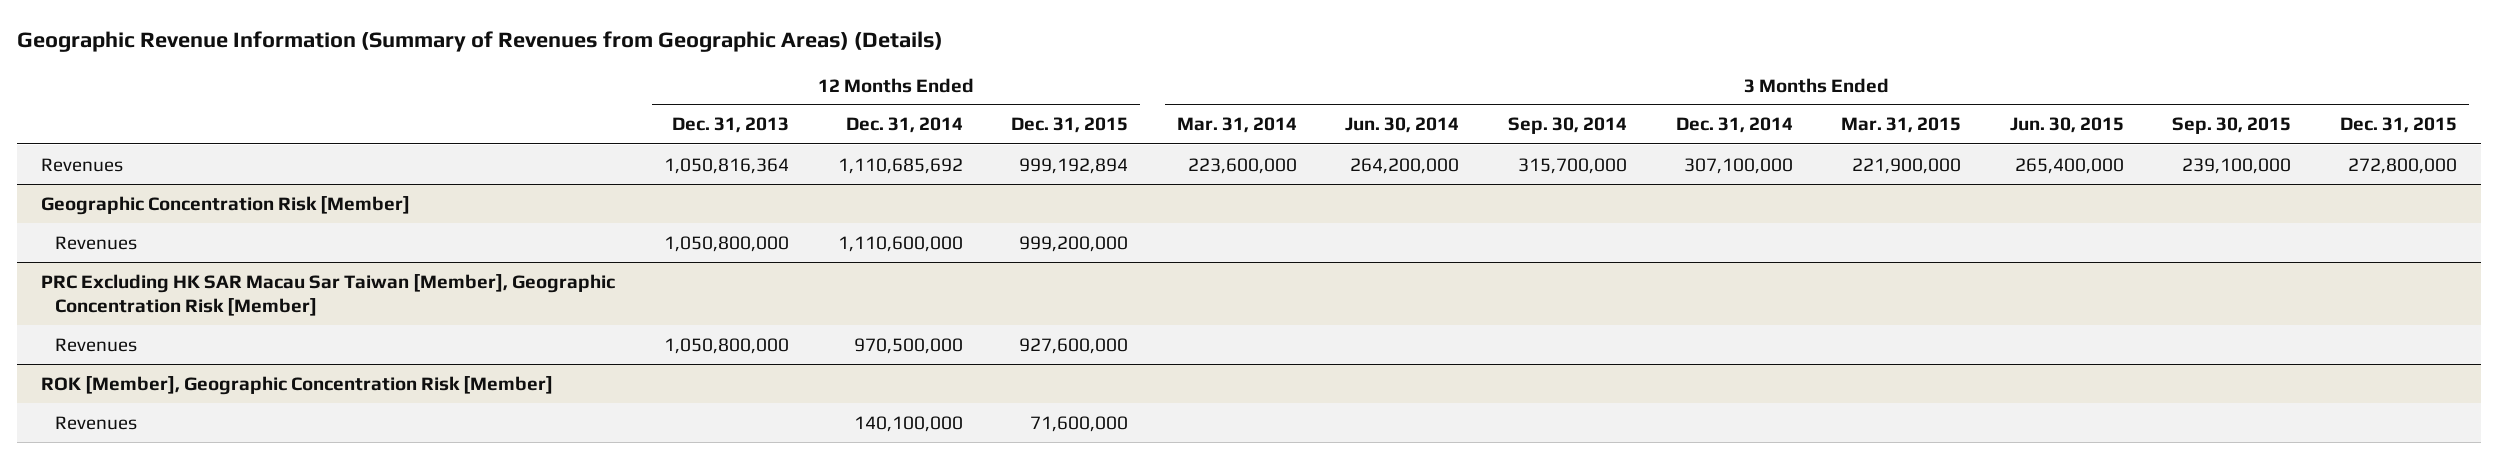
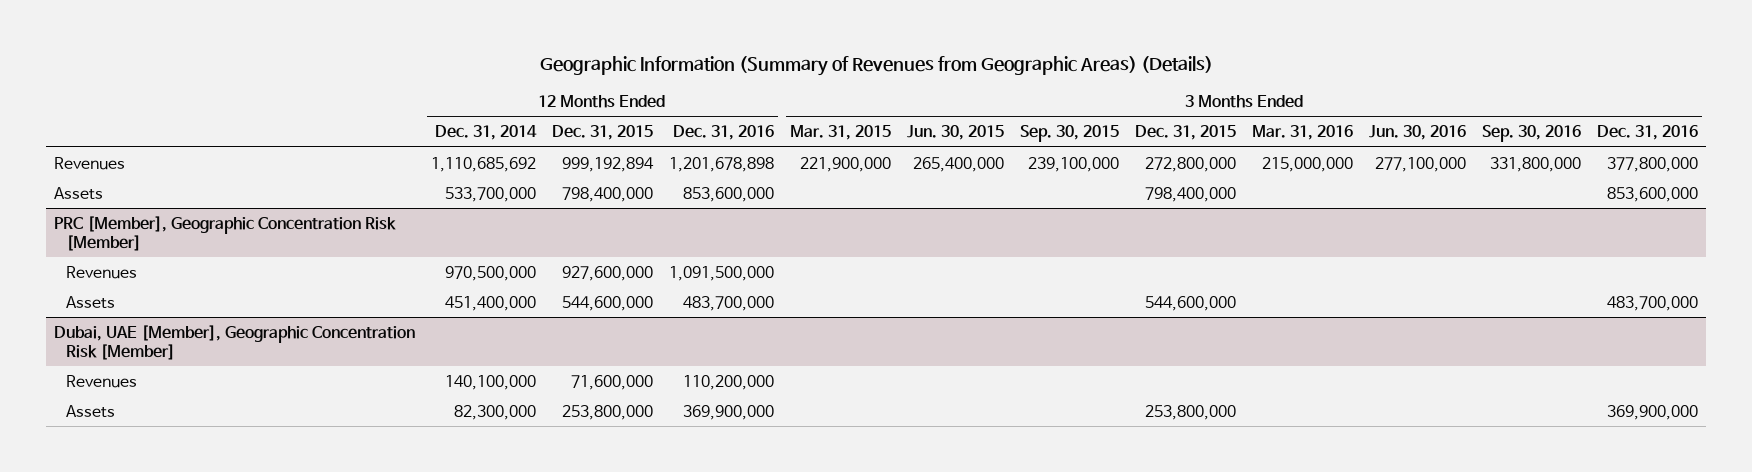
- Geographic Revenue Information (Summary of Revenues from Geographic Areas) (Details)
+ Geographic Information (Summary of Revenues from Geographic Areas) (Details)
- | 12 Months Ended Dec. 31, 2013 | 12 Months Ended Dec. 31, 2014 | 12 Months Ended Dec. 31, 2015 | 3 Months Ended Mar. 31, 2014 | 3 Months Ended Jun. 30, 2014 | 3 Months Ended Sep. 30, 2014 | 3 Months Ended Dec. 31, 2014 | 3 Months Ended Mar. 31, 2015 | 3 Months Ended Jun. 30, 2015 | 3 Months Ended Sep. 30, 2015 | 3 Months Ended Dec. 31, 2015
+ | 12 Months Ended Dec. 31, 2014 | 12 Months Ended Dec. 31, 2015 | 12 Months Ended Dec. 31, 2016 | 3 Months Ended Mar. 31, 2015 | 3 Months Ended Jun. 30, 2015 | 3 Months Ended Sep. 30, 2015 | 3 Months Ended Dec. 31, 2015 | 3 Months Ended Mar. 31, 2016 | 3 Months Ended Jun. 30, 2016 | 3 Months Ended Sep. 30, 2016 | 3 Months Ended Dec. 31, 2016
- Geographic Concentration Risk [Member]
- Revenues | 1,050,800,000 | 1,110,600,000 | 999,200,000 | | | | | | | |
- PRC Excluding HK SAR Macau Sar Taiwan [Member], Geographic Concentration Risk [Member]
+ Assets | 533,700,000 | 798,400,000 | 853,600,000 | | | | 798,400,000 | | | | 853,600,000
+ PRC [Member], Geographic Concentration Risk [Member]
- ROK [Member], Geographic Concentration Risk [Member]
+ Assets | 451,400,000 | 544,600,000 | 483,700,000 | | | | 544,600,000 | | | | 483,700,000
+ Dubai, UAE [Member], Geographic Concentration Risk [Member]
+ Assets | 82,300,000 | 253,800,000 | 369,900,000 | | | | 253,800,000 | | | | 369,900,000

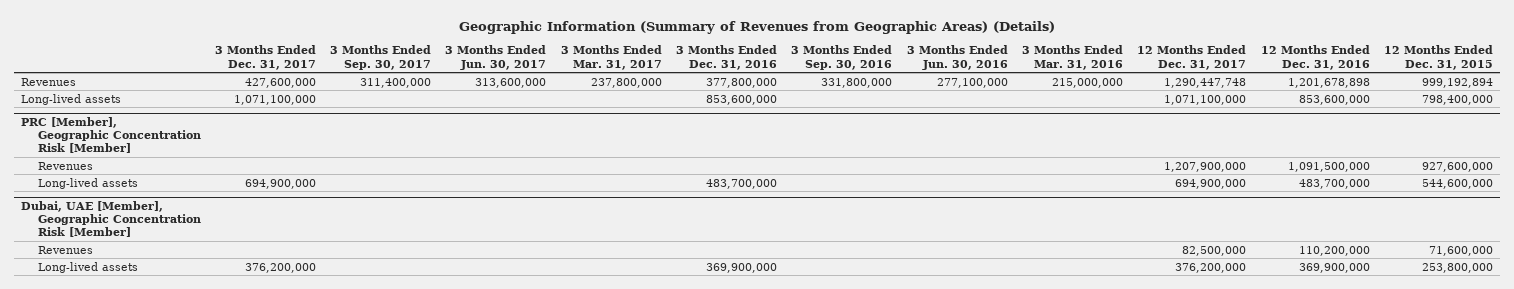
- | 12 Months Ended Dec. 31, 2014 | 12 Months Ended Dec. 31, 2015 | 12 Months Ended Dec. 31, 2016 | 3 Months Ended Mar. 31, 2015 | 3 Months Ended Jun. 30, 2015 | 3 Months Ended Sep. 30, 2015 | 3 Months Ended Dec. 31, 2015 | 3 Months Ended Mar. 31, 2016 | 3 Months Ended Jun. 30, 2016 | 3 Months Ended Sep. 30, 2016 | 3 Months Ended Dec. 31, 2016
+ | 3 Months Ended Dec. 31, 2017 | 3 Months Ended Sep. 30, 2017 | 3 Months Ended Jun. 30, 2017 | 3 Months Ended Mar. 31, 2017 | 3 Months Ended Dec. 31, 2016 | 3 Months Ended Sep. 30, 2016 | 3 Months Ended Jun. 30, 2016 | 3 Months Ended Mar. 31, 2016 | 12 Months Ended Dec. 31, 2017 | 12 Months Ended Dec. 31, 2016 | 12 Months Ended Dec. 31, 2015
- Assets | 533,700,000 | 798,400,000 | 853,600,000 | | | | 798,400,000 | | | | 853,600,000
+ Long-lived assets | 1,071,100,000 | | | | 853,600,000 | | | | 1,071,100,000 | 853,600,000 | 798,400,000
@ PRC [Member], Geographic Concentration Risk [Member]
- Assets | 451,400,000 | 544,600,000 | 483,700,000 | | | | 544,600,000 | | | | 483,700,000
+ Long-lived assets | 694,900,000 | | | | 483,700,000 | | | | 694,900,000 | 483,700,000 | 544,600,000
@ Dubai, UAE [Member], Geographic Concentration Risk [Member]
- Assets | 82,300,000 | 253,800,000 | 369,900,000 | | | | 253,800,000 | | | | 369,900,000
+ Long-lived assets | 376,200,000 | | | | 369,900,000 | | | | 376,200,000 | 369,900,000 | 253,800,000

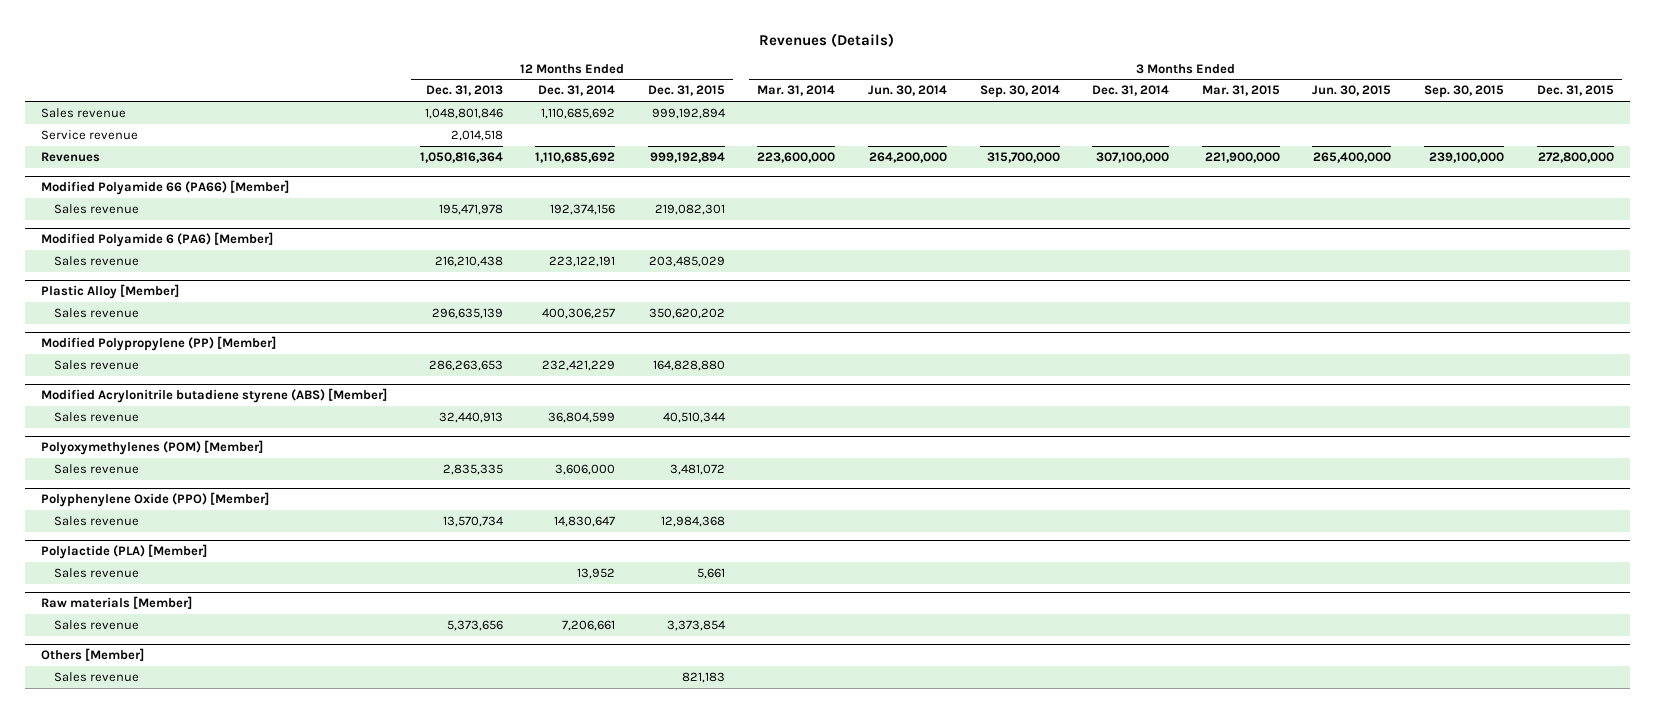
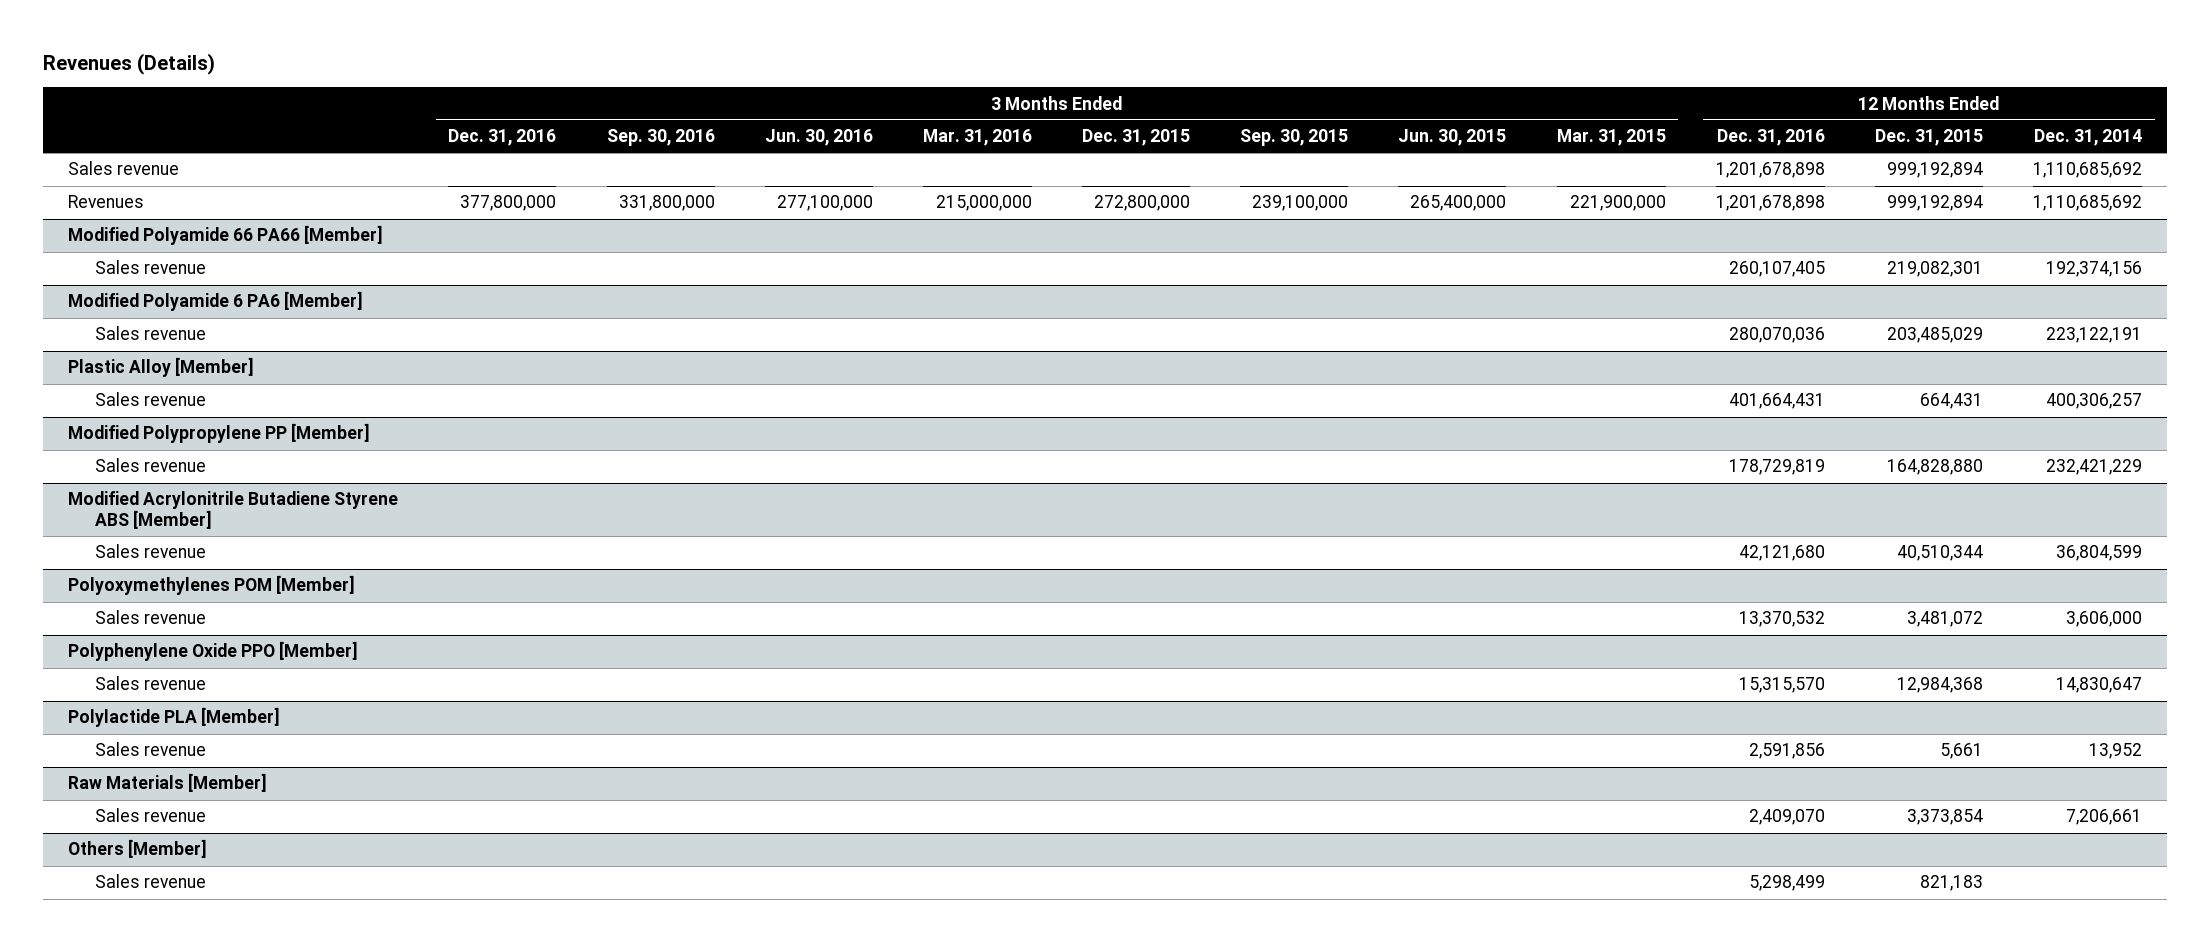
- | 12 Months Ended Dec. 31, 2013 | 12 Months Ended Dec. 31, 2014 | 12 Months Ended Dec. 31, 2015 | 3 Months Ended Mar. 31, 2014 | 3 Months Ended Jun. 30, 2014 | 3 Months Ended Sep. 30, 2014 | 3 Months Ended Dec. 31, 2014 | 3 Months Ended Mar. 31, 2015 | 3 Months Ended Jun. 30, 2015 | 3 Months Ended Sep. 30, 2015 | 3 Months Ended Dec. 31, 2015
+ | 3 Months Ended Dec. 31, 2016 | 3 Months Ended Sep. 30, 2016 | 3 Months Ended Jun. 30, 2016 | 3 Months Ended Mar. 31, 2016 | 3 Months Ended Dec. 31, 2015 | 3 Months Ended Sep. 30, 2015 | 3 Months Ended Jun. 30, 2015 | 3 Months Ended Mar. 31, 2015 | 12 Months Ended Dec. 31, 2016 | 12 Months Ended Dec. 31, 2015 | 12 Months Ended Dec. 31, 2014
- Service revenue | 2,014,518 | | | | | | | | | |
- Modified Polyamide 66 (PA66) [Member]
+ Modified Polyamide 66 PA66 [Member]
- Modified Polyamide 6 (PA6) [Member]
+ Modified Polyamide 6 PA6 [Member]
@ Plastic Alloy [Member]
- Sales revenue | 296,635,139 | 400,306,257 | 350,620,202 | | | | | | | |
- Modified Polypropylene (PP) [Member]
@ Plastic Alloy [Member]
+ Sales revenue | | | | | | | | | 401,664,431 | 664,431 | 400,306,257
+ Modified Polypropylene PP [Member]
- Modified Acrylonitrile butadiene styrene (ABS) [Member]
+ Modified Acrylonitrile Butadiene Styrene ABS [Member]
- Polyoxymethylenes (POM) [Member]
+ Polyoxymethylenes POM [Member]
- Polyphenylene Oxide (PPO) [Member]
+ Polyphenylene Oxide PPO [Member]
- Polylactide (PLA) [Member]
+ Polylactide PLA [Member]
- Raw materials [Member]
+ Raw Materials [Member]

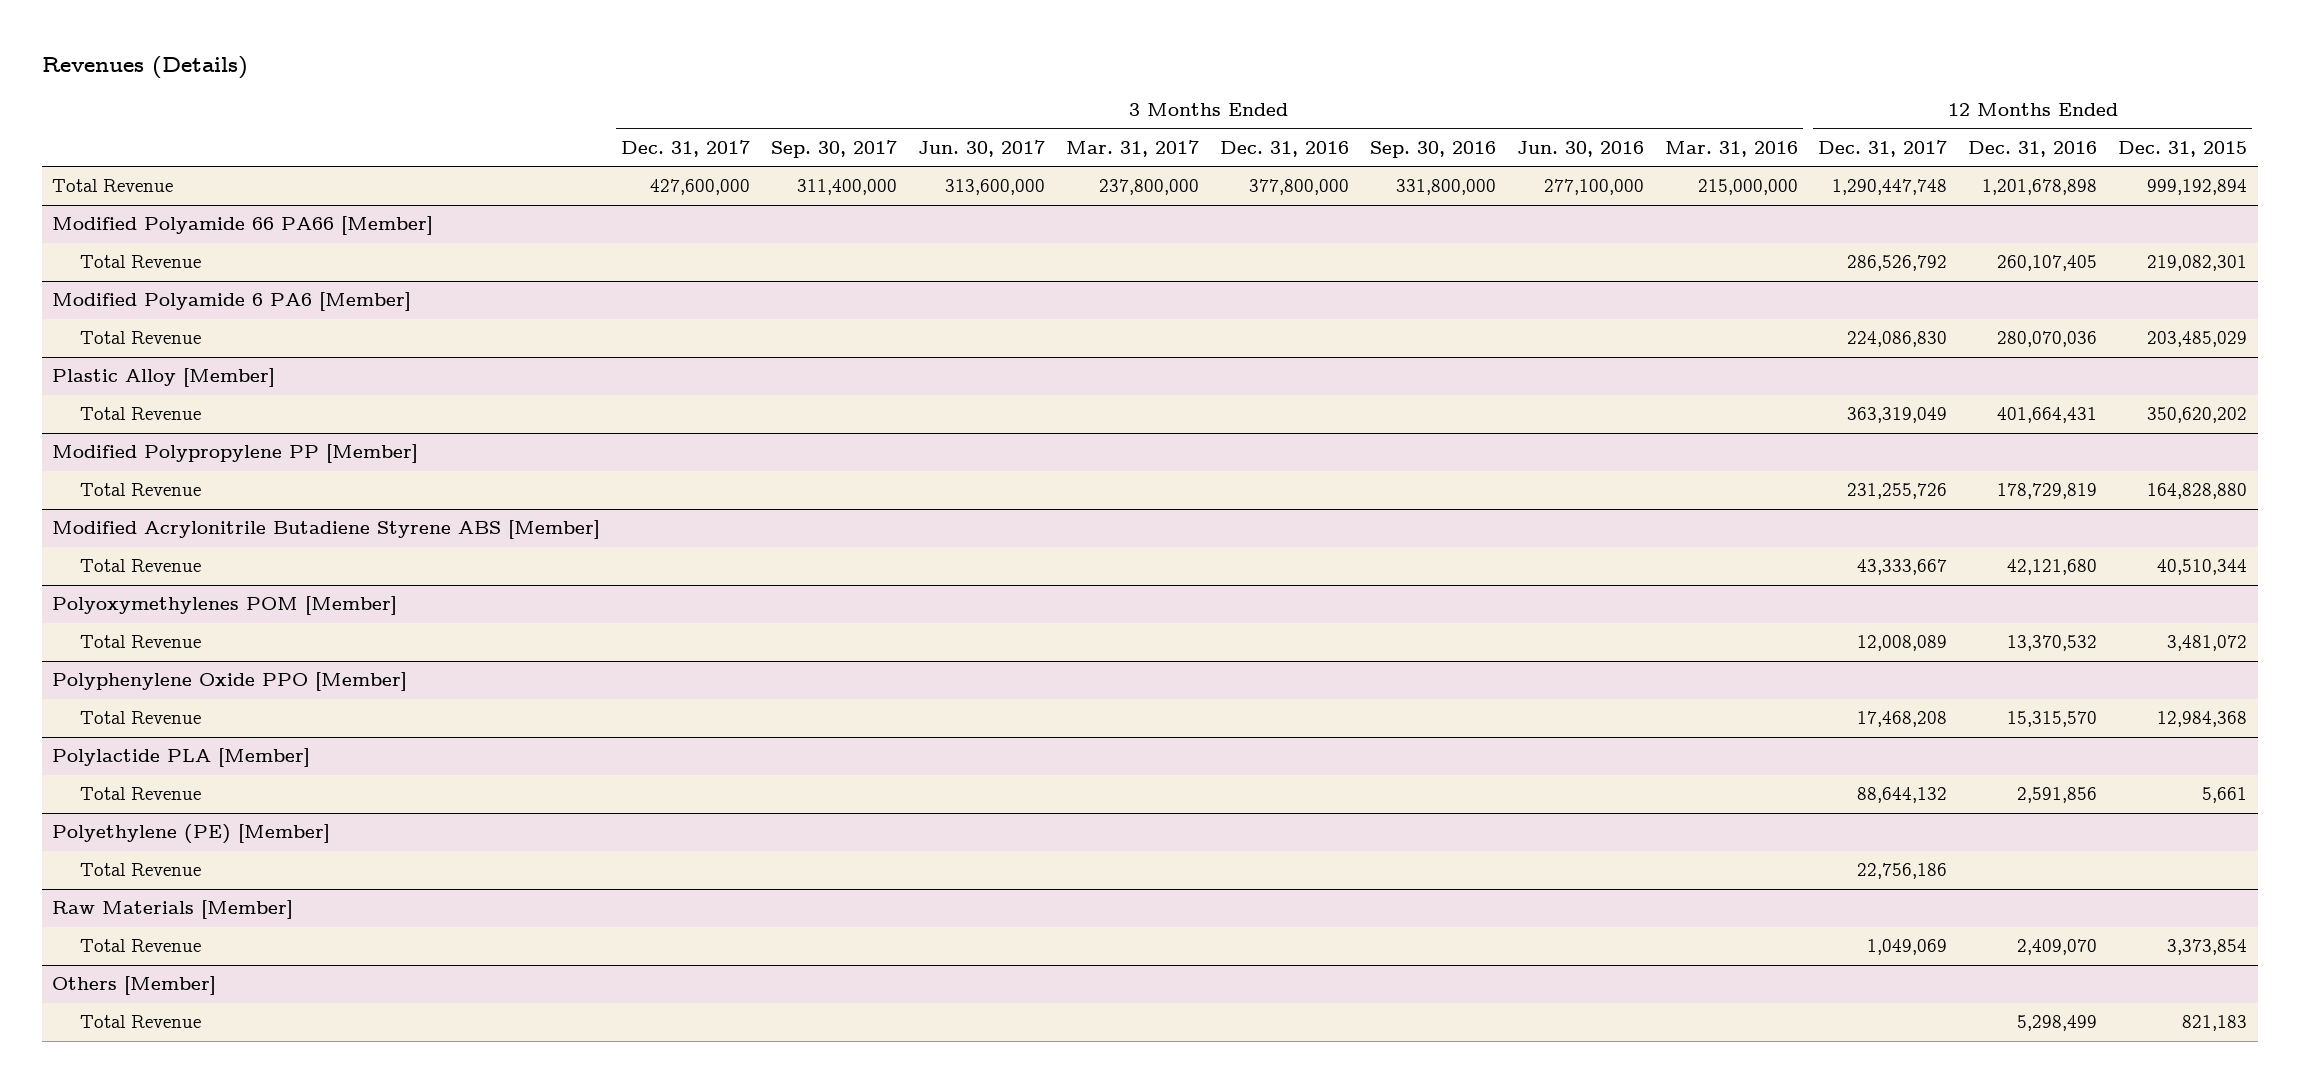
- | 3 Months Ended Dec. 31, 2016 | 3 Months Ended Sep. 30, 2016 | 3 Months Ended Jun. 30, 2016 | 3 Months Ended Mar. 31, 2016 | 3 Months Ended Dec. 31, 2015 | 3 Months Ended Sep. 30, 2015 | 3 Months Ended Jun. 30, 2015 | 3 Months Ended Mar. 31, 2015 | 12 Months Ended Dec. 31, 2016 | 12 Months Ended Dec. 31, 2015 | 12 Months Ended Dec. 31, 2014
+ | 3 Months Ended Dec. 31, 2017 | 3 Months Ended Sep. 30, 2017 | 3 Months Ended Jun. 30, 2017 | 3 Months Ended Mar. 31, 2017 | 3 Months Ended Dec. 31, 2016 | 3 Months Ended Sep. 30, 2016 | 3 Months Ended Jun. 30, 2016 | 3 Months Ended Mar. 31, 2016 | 12 Months Ended Dec. 31, 2017 | 12 Months Ended Dec. 31, 2016 | 12 Months Ended Dec. 31, 2015
- Sales revenue | | | | | | | | | 1,201,678,898 | 999,192,894 | 1,110,685,692
- Revenues | 377,800,000 | 331,800,000 | 277,100,000 | 215,000,000 | 272,800,000 | 239,100,000 | 265,400,000 | 221,900,000 | 1,201,678,898 | 999,192,894 | 1,110,685,692
+ Total Revenue | 427,600,000 | 311,400,000 | 313,600,000 | 237,800,000 | 377,800,000 | 331,800,000 | 277,100,000 | 215,000,000 | 1,290,447,748 | 1,201,678,898 | 999,192,894
@ Modified Polyamide 66 PA66 [Member]
- Sales revenue | | | | | | | | | 260,107,405 | 219,082,301 | 192,374,156
+ Total Revenue | | | | | | | | | 286,526,792 | 260,107,405 | 219,082,301
@ Modified Polyamide 6 PA6 [Member]
- Sales revenue | | | | | | | | | 280,070,036 | 203,485,029 | 223,122,191
+ Total Revenue | | | | | | | | | 224,086,830 | 280,070,036 | 203,485,029
@ Plastic Alloy [Member]
- Sales revenue | | | | | | | | | 401,664,431 | 664,431 | 400,306,257
+ Total Revenue | | | | | | | | | 363,319,049 | 401,664,431 | 350,620,202
@ Modified Polypropylene PP [Member]
- Sales revenue | | | | | | | | | 178,729,819 | 164,828,880 | 232,421,229
+ Total Revenue | | | | | | | | | 231,255,726 | 178,729,819 | 164,828,880
@ Modified Acrylonitrile Butadiene Styrene ABS [Member]
- Sales revenue | | | | | | | | | 42,121,680 | 40,510,344 | 36,804,599
+ Total Revenue | | | | | | | | | 43,333,667 | 42,121,680 | 40,510,344
@ Polyoxymethylenes POM [Member]
- Sales revenue | | | | | | | | | 13,370,532 | 3,481,072 | 3,606,000
+ Total Revenue | | | | | | | | | 12,008,089 | 13,370,532 | 3,481,072
@ Polyphenylene Oxide PPO [Member]
- Sales revenue | | | | | | | | | 15,315,570 | 12,984,368 | 14,830,647
+ Total Revenue | | | | | | | | | 17,468,208 | 15,315,570 | 12,984,368
@ Polylactide PLA [Member]
- Sales revenue | | | | | | | | | 2,591,856 | 5,661 | 13,952
+ Total Revenue | | | | | | | | | 88,644,132 | 2,591,856 | 5,661
+ Polyethylene (PE) [Member]
+ Total Revenue | | | | | | | | | 22,756,186 | |
@ Raw Materials [Member]
- Sales revenue | | | | | | | | | 2,409,070 | 3,373,854 | 7,206,661
+ Total Revenue | | | | | | | | | 1,049,069 | 2,409,070 | 3,373,854
@ Others [Member]
- Sales revenue | | | | | | | | | 5,298,499 | 821,183 |
+ Total Revenue | | | | | | | | | | 5,298,499 | 821,183

